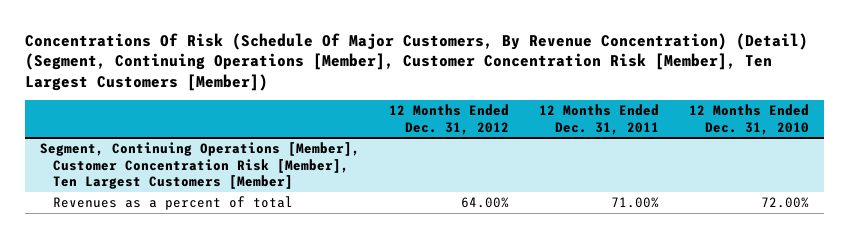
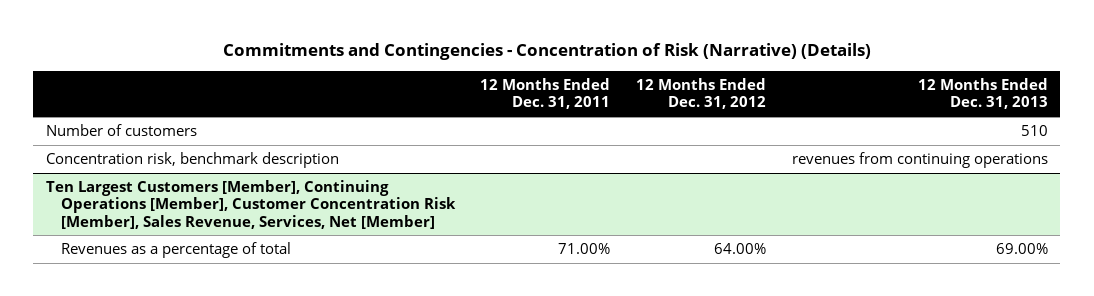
- Concentrations Of Risk (Schedule Of Major Customers, By Revenue Concentration) (Detail) (Segment, Continuing Operations [Member], Customer Concentration Risk [Member], Ten Largest Customers [Member])
+ Commitments and Contingencies - Concentration of Risk (Narrative) (Details)
- | 12 Months Ended Dec. 31, 2012 | 12 Months Ended Dec. 31, 2011 | 12 Months Ended Dec. 31, 2010
+ | 12 Months Ended Dec. 31, 2011 | 12 Months Ended Dec. 31, 2012 | 12 Months Ended Dec. 31, 2013
- Segment, Continuing Operations [Member], Customer Concentration Risk [Member], Ten Largest Customers [Member]
- Revenues as a percent of total | 64.00% | 71.00% | 72.00%
+ Number of customers | | | 510
+ Concentration risk, benchmark description | | | revenues from continuing operations
+ Ten Largest Customers [Member], Continuing Operations [Member], Customer Concentration Risk [Member], Sales Revenue, Services, Net [Member]
+ Revenues as a percentage of total | 71.00% | 64.00% | 69.00%

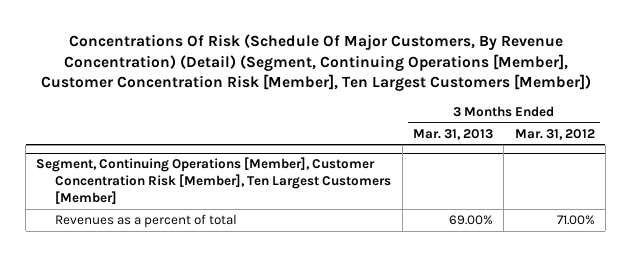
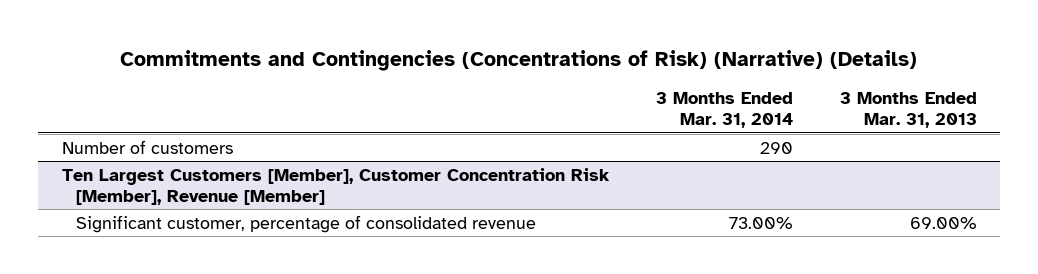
- Concentrations Of Risk (Schedule Of Major Customers, By Revenue Concentration) (Detail) (Segment, Continuing Operations [Member], Customer Concentration Risk [Member], Ten Largest Customers [Member])
+ Commitments and Contingencies (Concentrations of Risk) (Narrative) (Details)
- | 3 Months Ended Mar. 31, 2013 | 3 Months Ended Mar. 31, 2012
+ | 3 Months Ended Mar. 31, 2014 | 3 Months Ended Mar. 31, 2013
- Segment, Continuing Operations [Member], Customer Concentration Risk [Member], Ten Largest Customers [Member]
- Revenues as a percent of total | 69.00% | 71.00%
+ Number of customers | 290 |
+ Ten Largest Customers [Member], Customer Concentration Risk [Member], Revenue [Member]
+ Significant customer, percentage of consolidated revenue | 73.00% | 69.00%

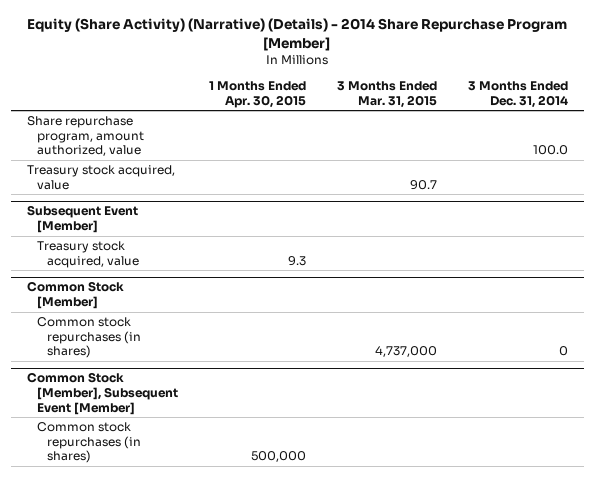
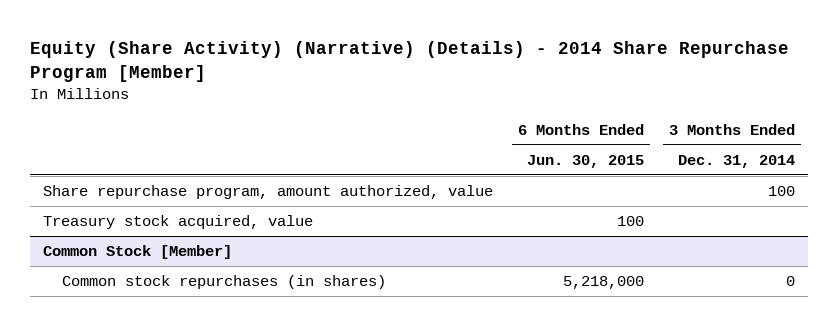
- | 1 Months Ended Apr. 30, 2015 | 3 Months Ended Mar. 31, 2015 | 3 Months Ended Dec. 31, 2014
+ | 6 Months Ended Jun. 30, 2015 | 3 Months Ended Dec. 31, 2014
- Share repurchase program, amount authorized, value | | | 100.0
+ Share repurchase program, amount authorized, value | | 100
- Subsequent Event [Member]
- Treasury stock acquired, value | 9.3 | |
- Common Stock [Member], Subsequent Event [Member]
- Common stock repurchases (in shares) | 500,000 | |

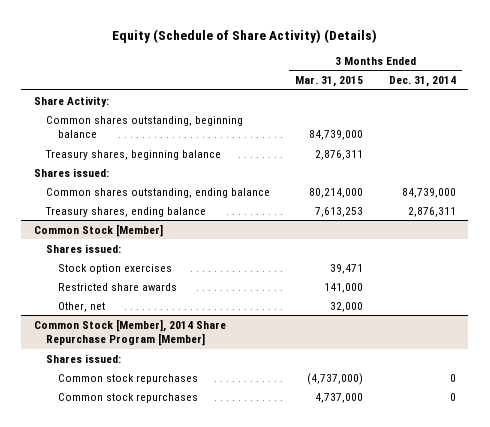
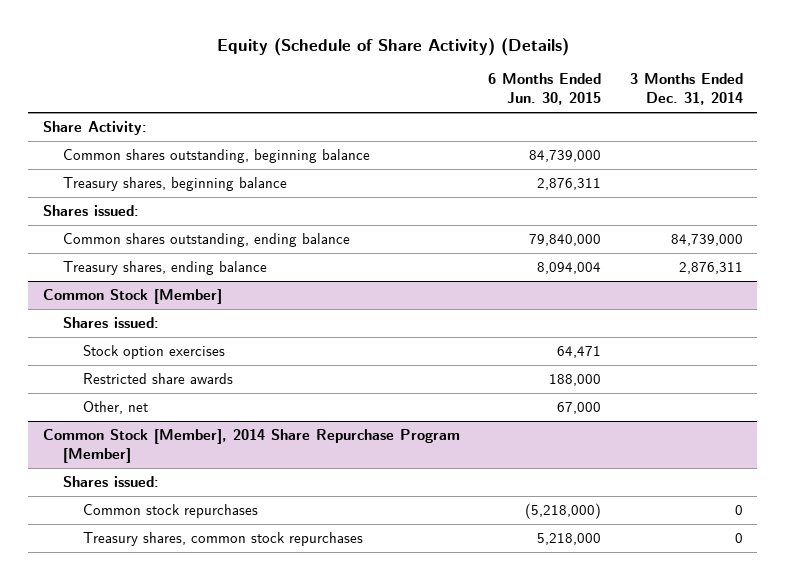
- | 3 Months Ended Mar. 31, 2015 | 3 Months Ended Dec. 31, 2014
+ | 6 Months Ended Jun. 30, 2015 | 3 Months Ended Dec. 31, 2014
@ Common Stock [Member], 2014 Share Repurchase Program [Member]
- Common stock repurchases | 4,737,000 | 0
+ Treasury shares, common stock repurchases | 5,218,000 | 0

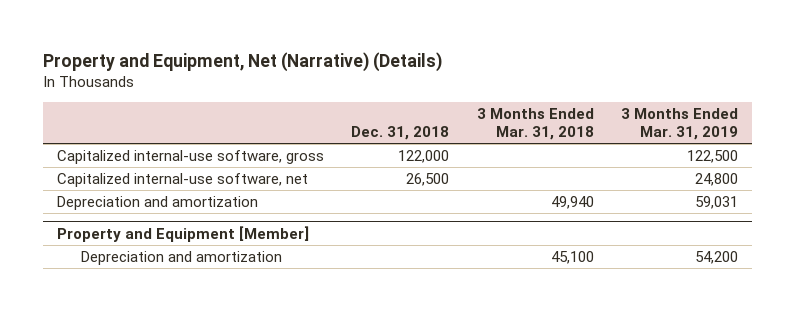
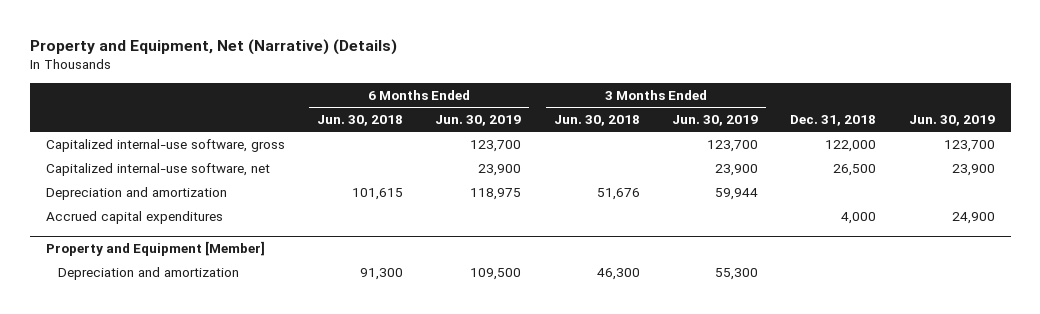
- | Dec. 31, 2018 | 3 Months Ended Mar. 31, 2018 | 3 Months Ended Mar. 31, 2019
+ | 6 Months Ended Jun. 30, 2018 | 6 Months Ended Jun. 30, 2019 | 3 Months Ended Jun. 30, 2018 | 3 Months Ended Jun. 30, 2019 | Dec. 31, 2018 | Jun. 30, 2019
+ Accrued capital expenditures | | | | | 4,000 | 24,900

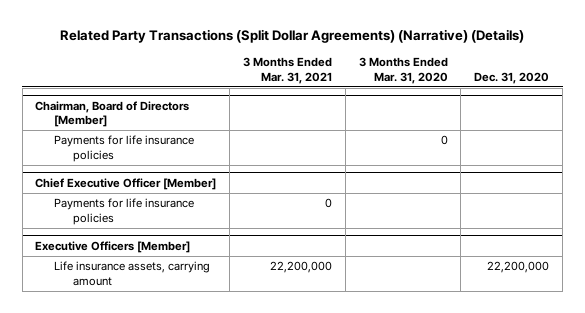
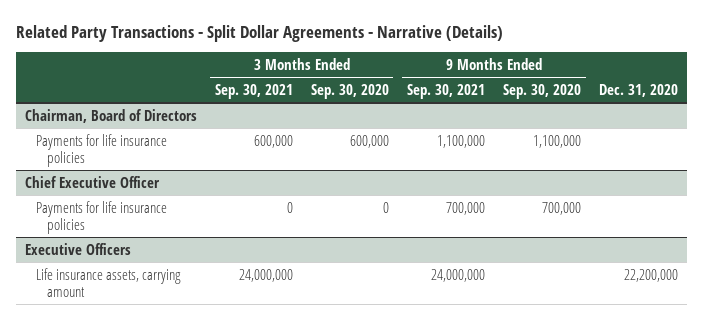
- Related Party Transactions (Split Dollar Agreements) (Narrative) (Details)
+ Related Party Transactions - Split Dollar Agreements - Narrative (Details)
- | 3 Months Ended Mar. 31, 2021 | 3 Months Ended Mar. 31, 2020 | Dec. 31, 2020
+ | 3 Months Ended Sep. 30, 2021 | 3 Months Ended Sep. 30, 2020 | 9 Months Ended Sep. 30, 2021 | 9 Months Ended Sep. 30, 2020 | Dec. 31, 2020
- Chairman, Board of Directors [Member]
+ Chairman, Board of Directors
- Chief Executive Officer [Member]
+ Chief Executive Officer
- Executive Officers [Member]
+ Executive Officers

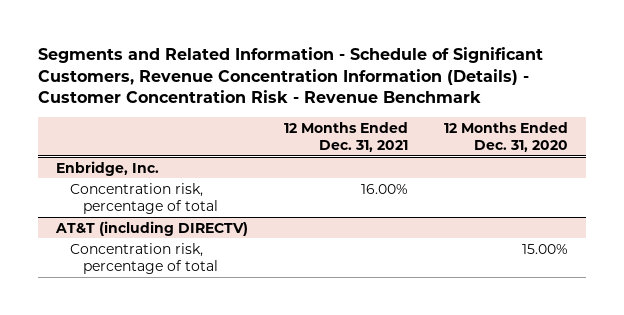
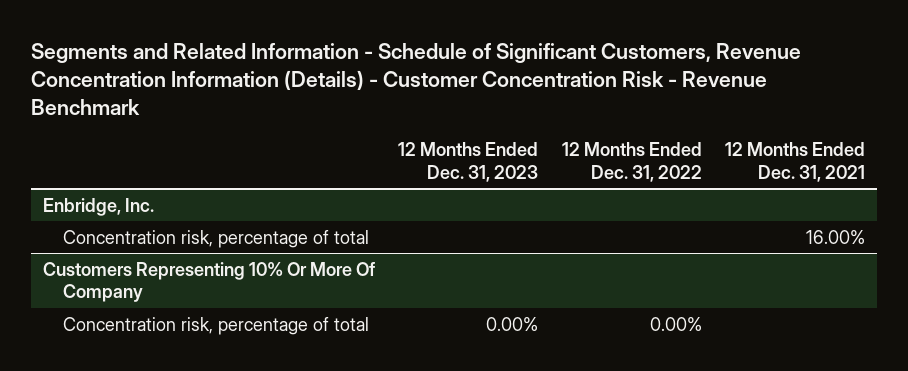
- | 12 Months Ended Dec. 31, 2021 | 12 Months Ended Dec. 31, 2020
+ | 12 Months Ended Dec. 31, 2023 | 12 Months Ended Dec. 31, 2022 | 12 Months Ended Dec. 31, 2021
- AT&T (including DIRECTV)
+ Customers Representing 10% Or More Of Company

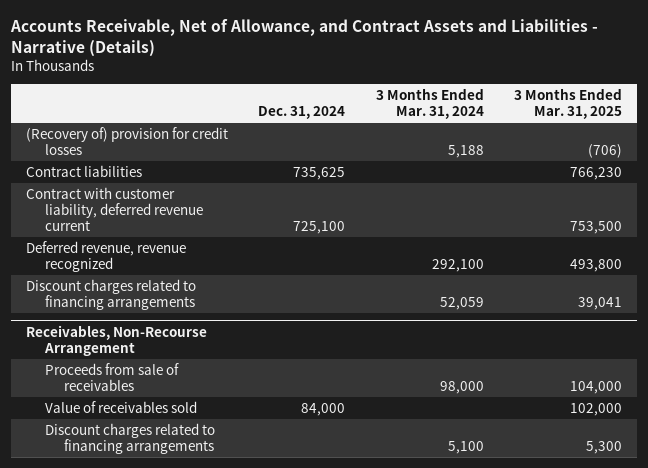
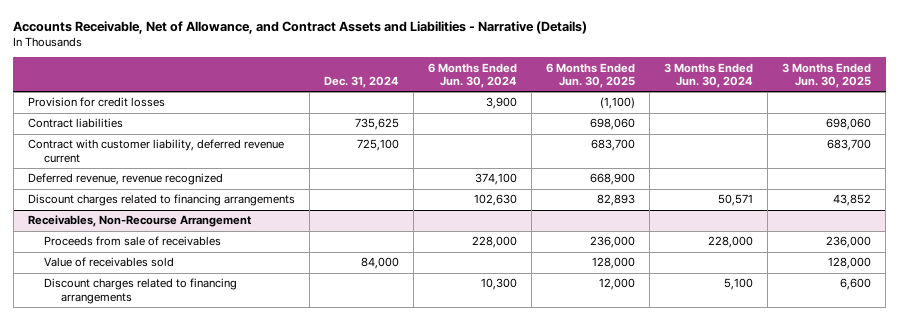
- | Dec. 31, 2024 | 3 Months Ended Mar. 31, 2024 | 3 Months Ended Mar. 31, 2025
+ | Dec. 31, 2024 | 6 Months Ended Jun. 30, 2024 | 6 Months Ended Jun. 30, 2025 | 3 Months Ended Jun. 30, 2024 | 3 Months Ended Jun. 30, 2025
- (Recovery of) provision for credit losses | | 5,188 | (706)
+ Provision for credit losses | | 3,900 | (1,100) | |

